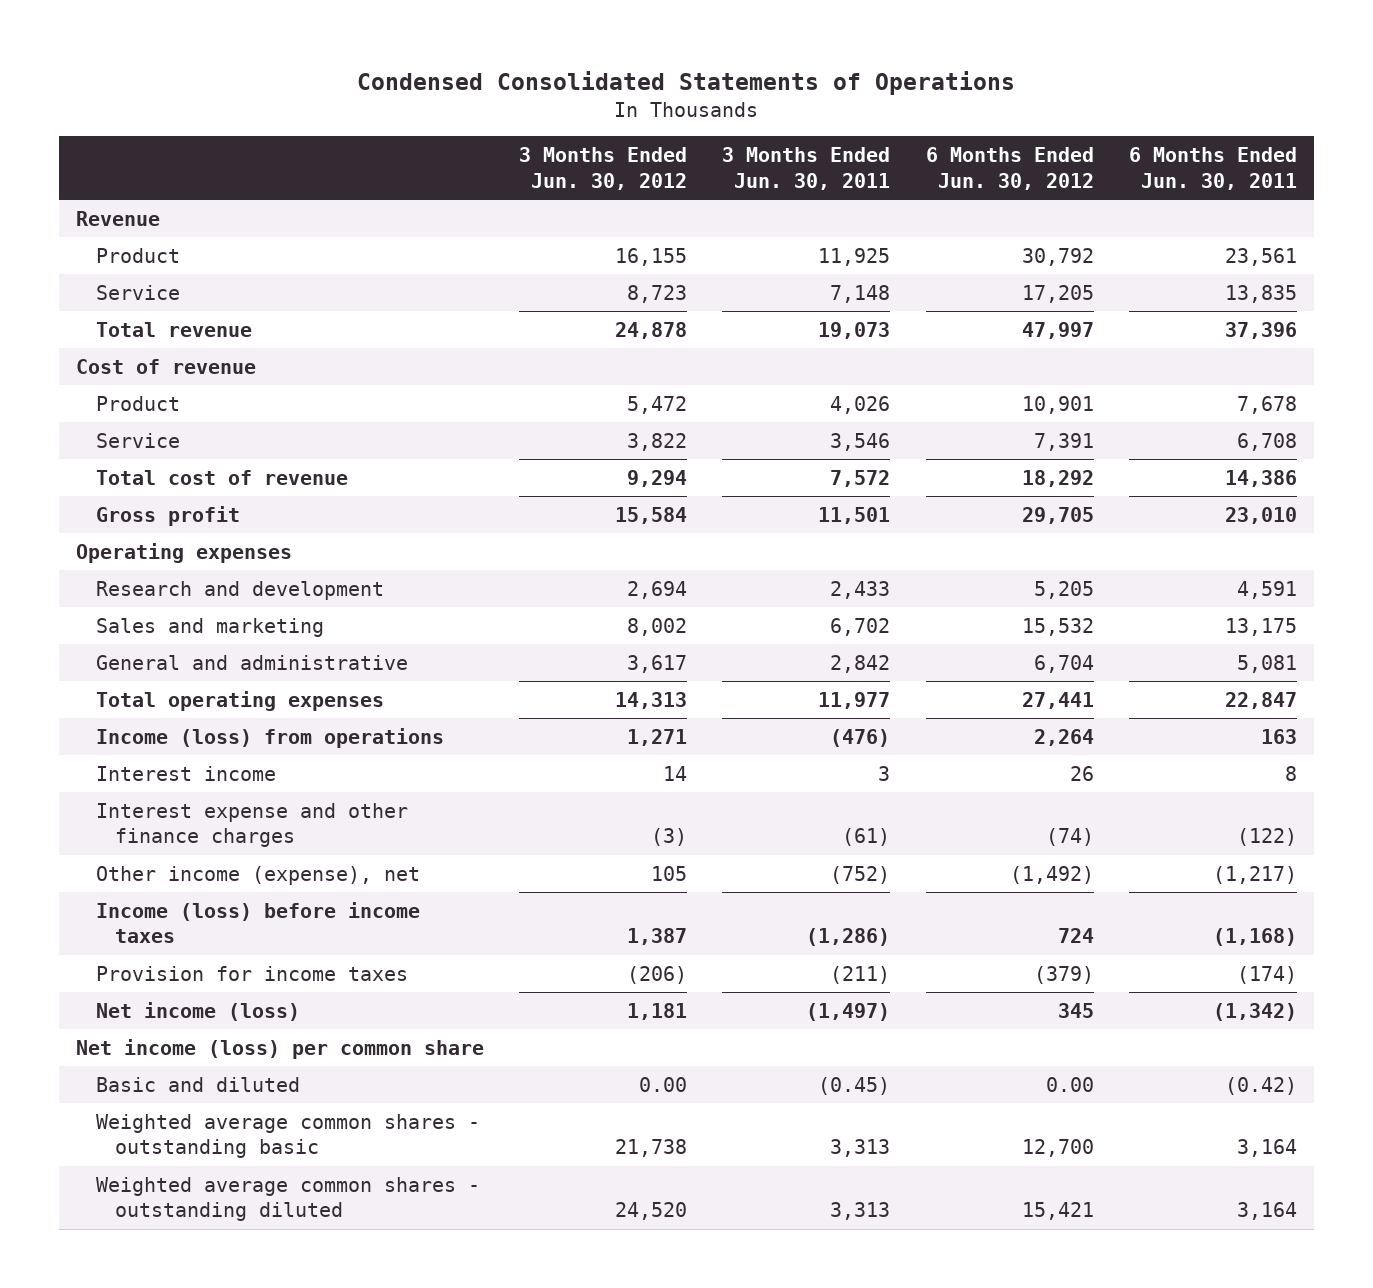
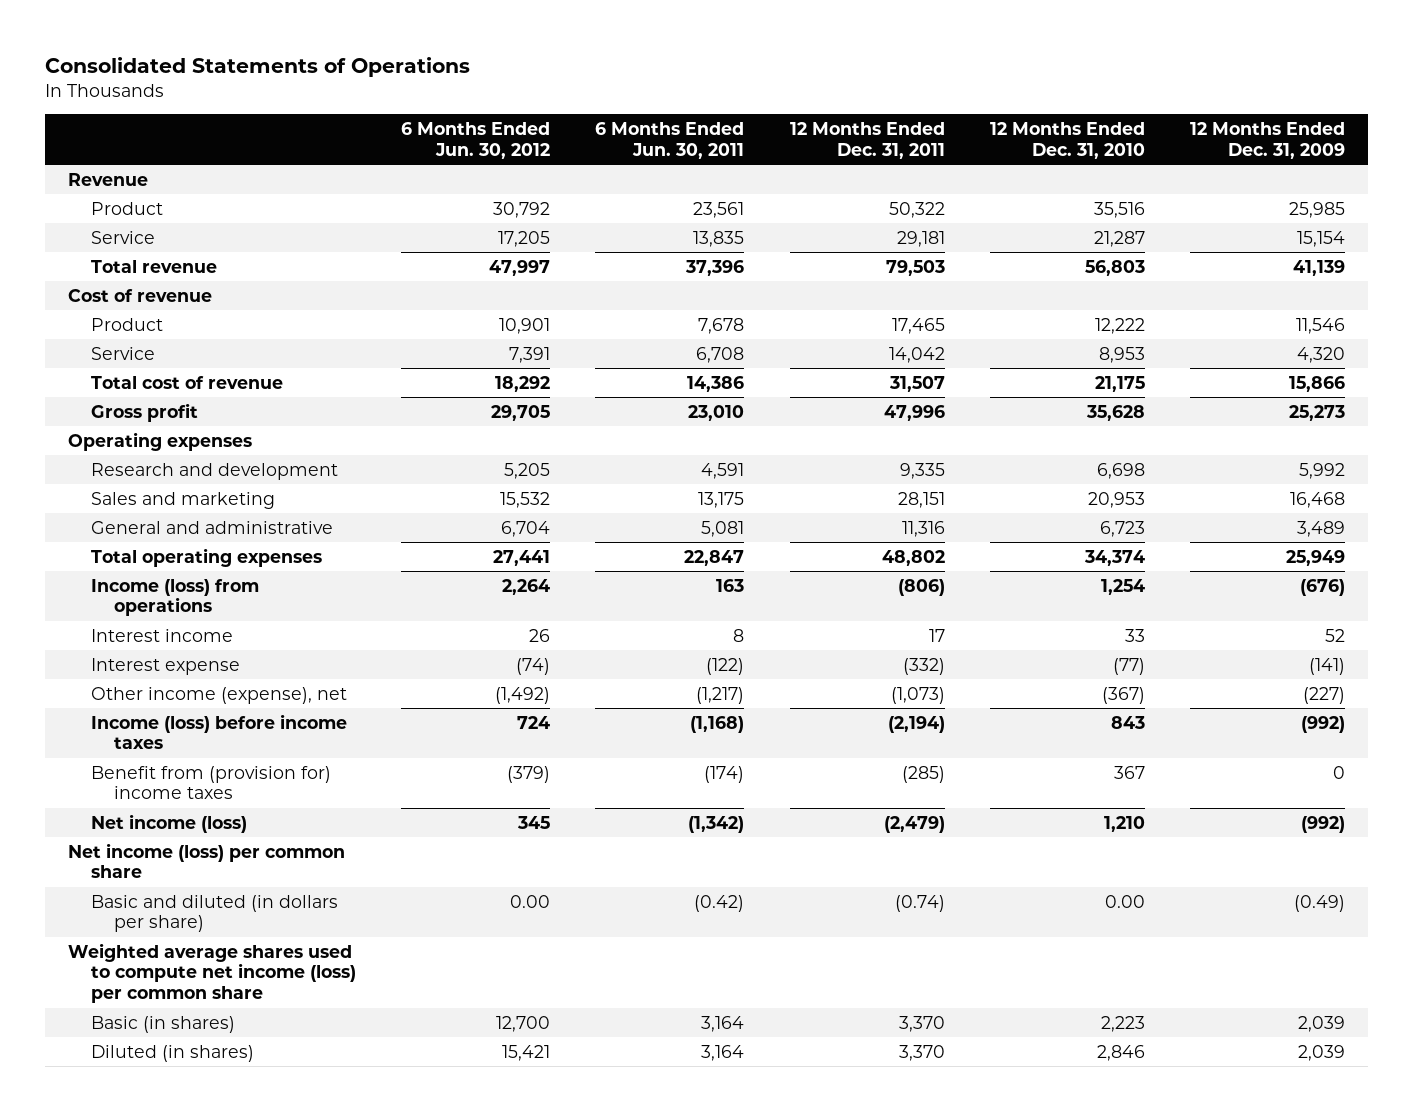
- Condensed Consolidated Statements of Operations
+ Consolidated Statements of Operations
- | 3 Months Ended Jun. 30, 2012 | 3 Months Ended Jun. 30, 2011 | 6 Months Ended Jun. 30, 2012 | 6 Months Ended Jun. 30, 2011
+ | 6 Months Ended Jun. 30, 2012 | 6 Months Ended Jun. 30, 2011 | 12 Months Ended Dec. 31, 2011 | 12 Months Ended Dec. 31, 2010 | 12 Months Ended Dec. 31, 2009
- Interest expense and other finance charges | (3) | (61) | (74) | (122)
+ Interest expense | (74) | (122) | (332) | (77) | (141)
- Provision for income taxes | (206) | (211) | (379) | (174)
+ Benefit from (provision for) income taxes | (379) | (174) | (285) | 367 | 0
- Basic and diluted | 0.00 | (0.45) | 0.00 | (0.42)
- Weighted average common shares - outstanding basic | 21,738 | 3,313 | 12,700 | 3,164
- Weighted average common shares - outstanding diluted | 24,520 | 3,313 | 15,421 | 3,164
+ Basic and diluted (in dollars per share) | 0.00 | (0.42) | (0.74) | 0.00 | (0.49)
+ Weighted average shares used to compute net income (loss) per common share
+ Basic (in shares) | 12,700 | 3,164 | 3,370 | 2,223 | 2,039
+ Diluted (in shares) | 15,421 | 3,164 | 3,370 | 2,846 | 2,039

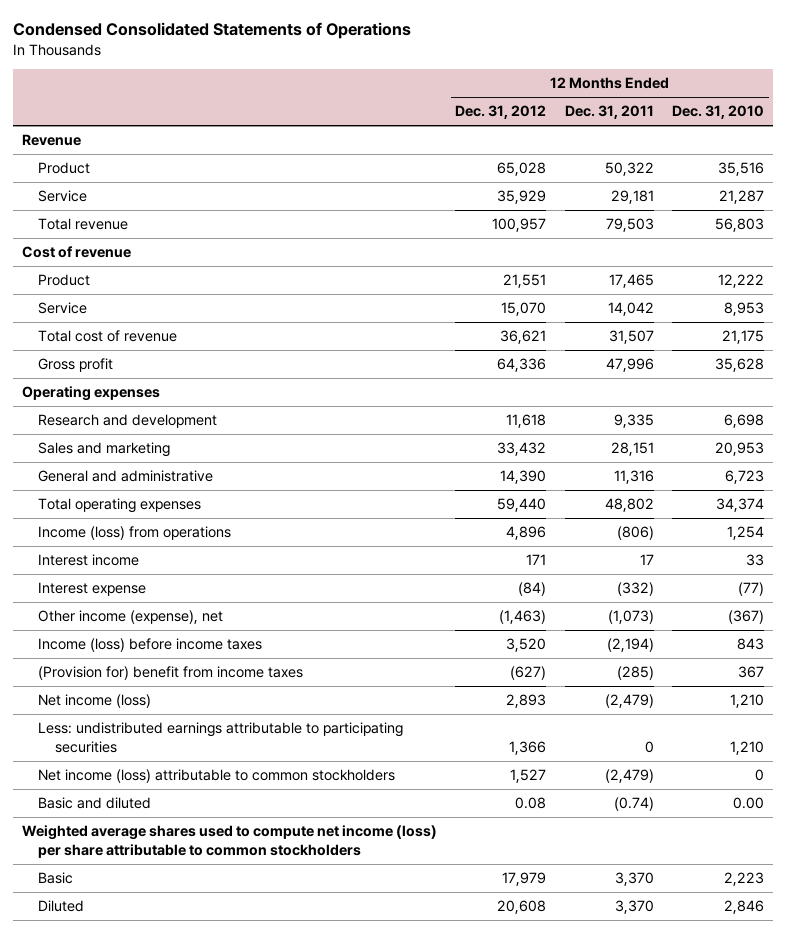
- Consolidated Statements of Operations
+ Condensed Consolidated Statements of Operations
- | 6 Months Ended Jun. 30, 2012 | 6 Months Ended Jun. 30, 2011 | 12 Months Ended Dec. 31, 2011 | 12 Months Ended Dec. 31, 2010 | 12 Months Ended Dec. 31, 2009
+ | 12 Months Ended Dec. 31, 2012 | 12 Months Ended Dec. 31, 2011 | 12 Months Ended Dec. 31, 2010
- Benefit from (provision for) income taxes | (379) | (174) | (285) | 367 | 0
+ (Provision for) benefit from income taxes | (627) | (285) | 367
- Net income (loss) per common share
- Basic and diluted (in dollars per share) | 0.00 | (0.42) | (0.74) | 0.00 | (0.49)
- Weighted average shares used to compute net income (loss) per common share
- Basic (in shares) | 12,700 | 3,164 | 3,370 | 2,223 | 2,039
- Diluted (in shares) | 15,421 | 3,164 | 3,370 | 2,846 | 2,039
+ Less: undistributed earnings attributable to participating securities | 1,366 | 0 | 1,210
+ Net income (loss) attributable to common stockholders | 1,527 | (2,479) | 0
+ Basic and diluted | 0.08 | (0.74) | 0.00
+ Weighted average shares used to compute net income (loss) per share attributable to common stockholders
+ Basic | 17,979 | 3,370 | 2,223
+ Diluted | 20,608 | 3,370 | 2,846

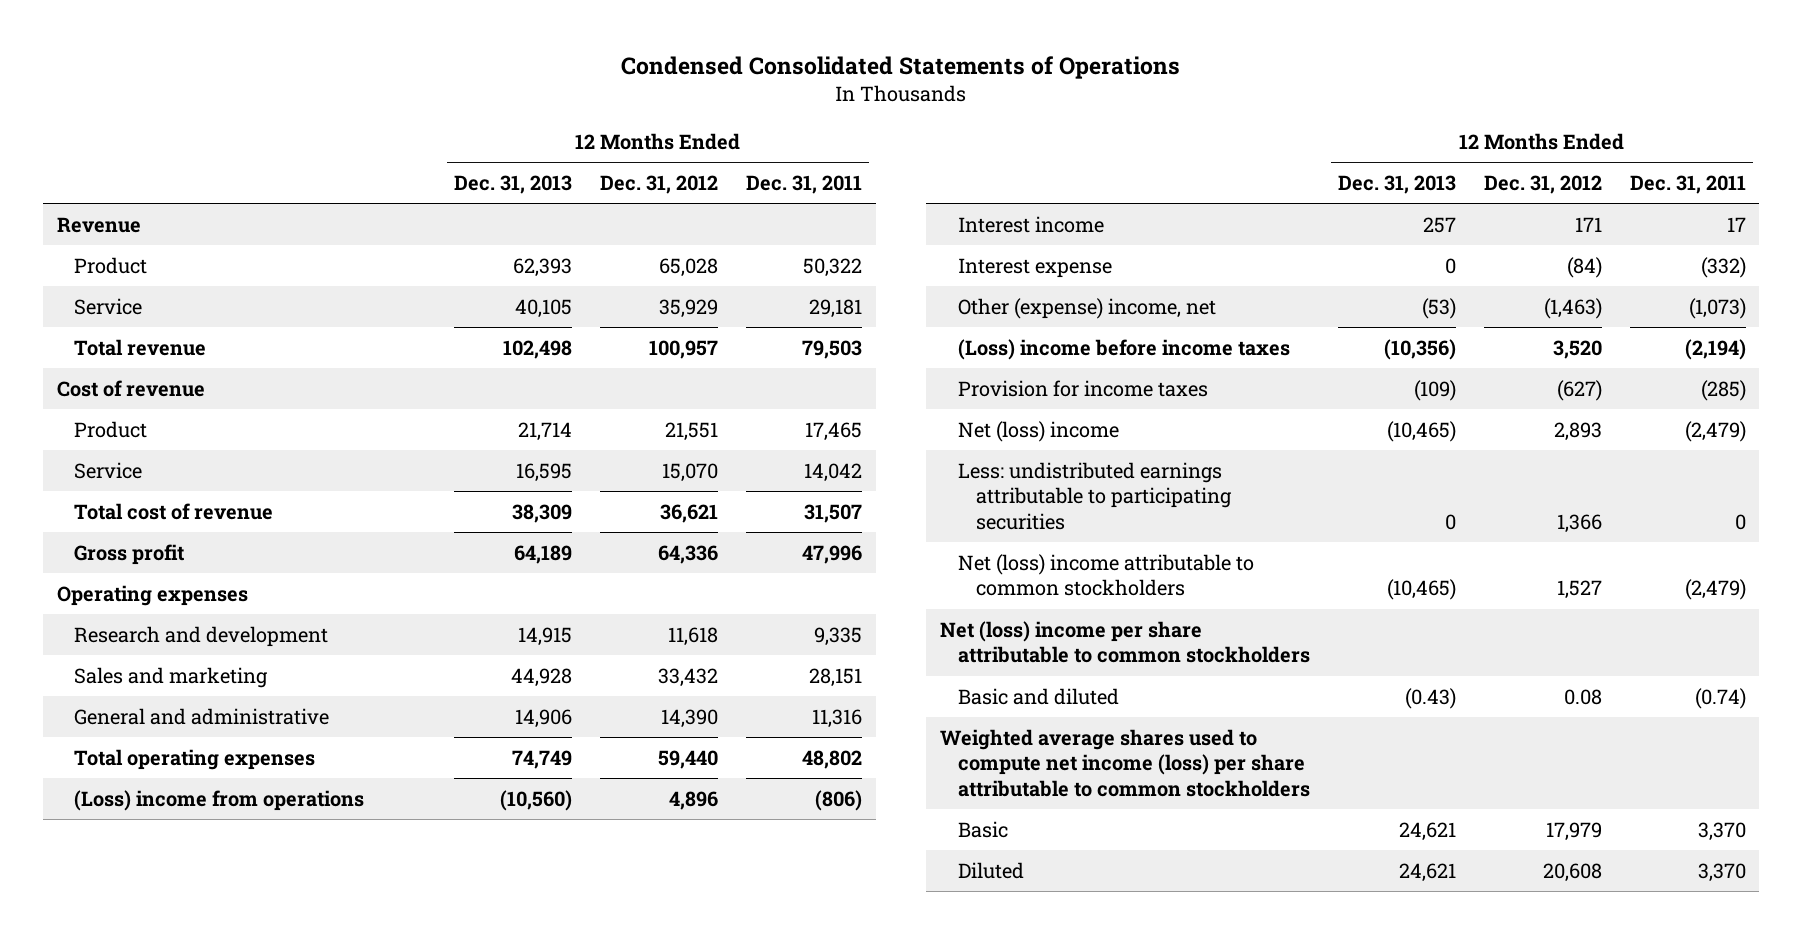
- | 12 Months Ended Dec. 31, 2012 | 12 Months Ended Dec. 31, 2011 | 12 Months Ended Dec. 31, 2010
+ | 12 Months Ended Dec. 31, 2013 | 12 Months Ended Dec. 31, 2012 | 12 Months Ended Dec. 31, 2011
- Income (loss) from operations | 4,896 | (806) | 1,254
+ (Loss) income from operations | (10,560) | 4,896 | (806)
- Other income (expense), net | (1,463) | (1,073) | (367)
- Income (loss) before income taxes | 3,520 | (2,194) | 843
- (Provision for) benefit from income taxes | (627) | (285) | 367
- Net income (loss) | 2,893 | (2,479) | 1,210
+ Other (expense) income, net | (53) | (1,463) | (1,073)
+ (Loss) income before income taxes | (10,356) | 3,520 | (2,194)
+ Provision for income taxes | (109) | (627) | (285)
+ Net (loss) income | (10,465) | 2,893 | (2,479)
- Net income (loss) attributable to common stockholders | 1,527 | (2,479) | 0
+ Net (loss) income attributable to common stockholders | (10,465) | 1,527 | (2,479)
+ Net (loss) income per share attributable to common stockholders

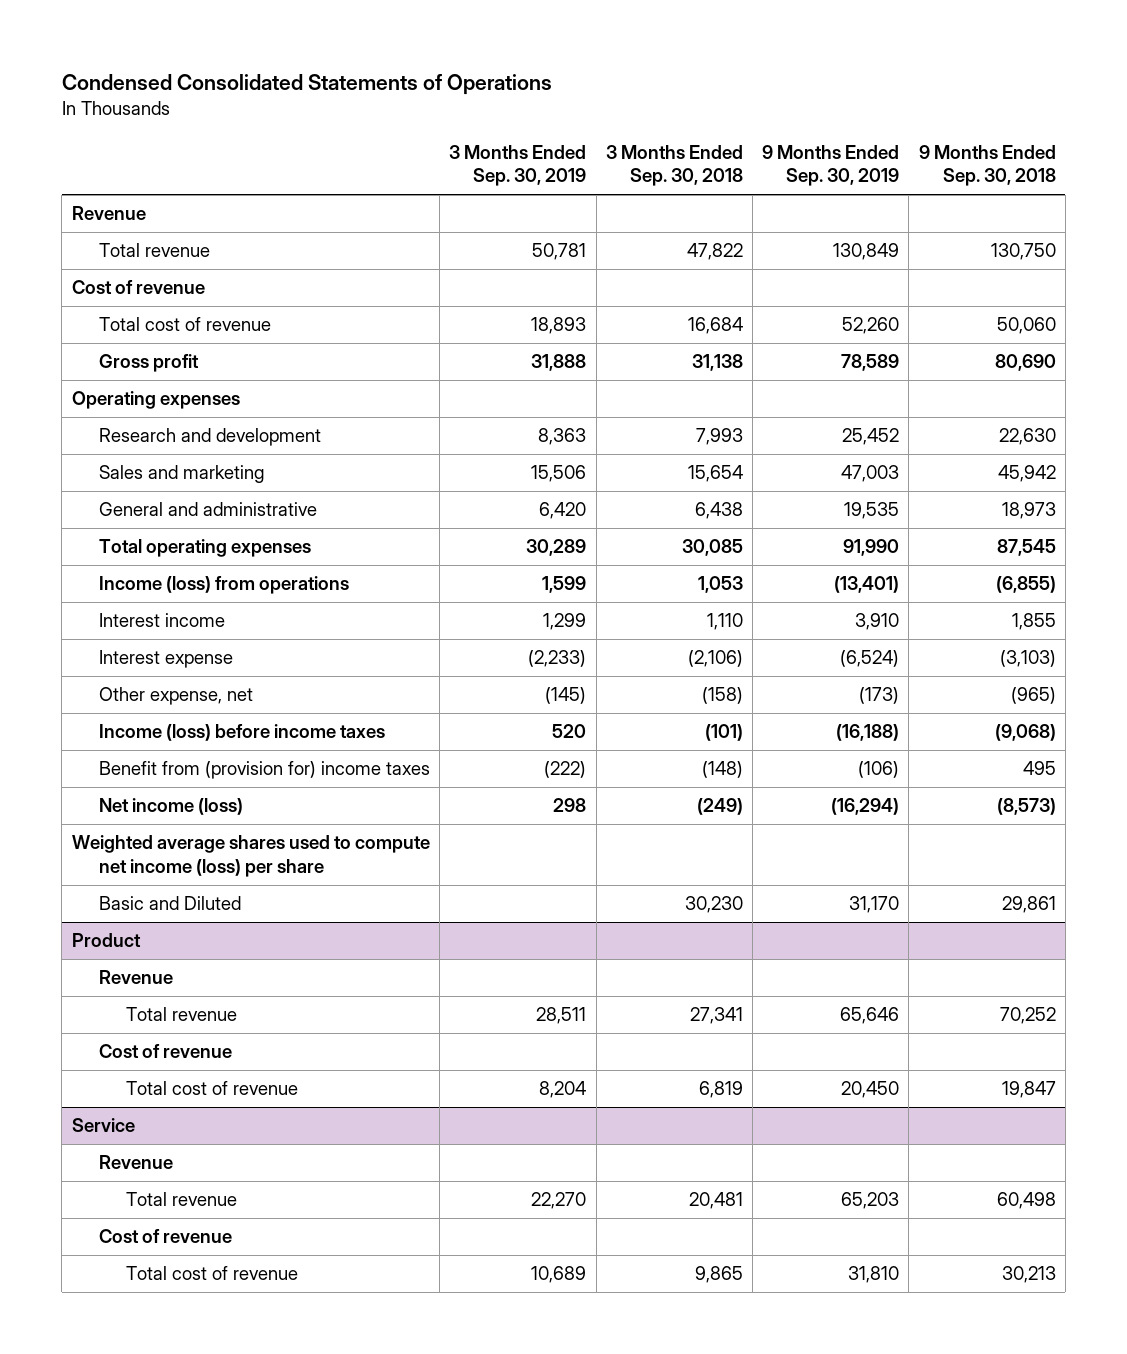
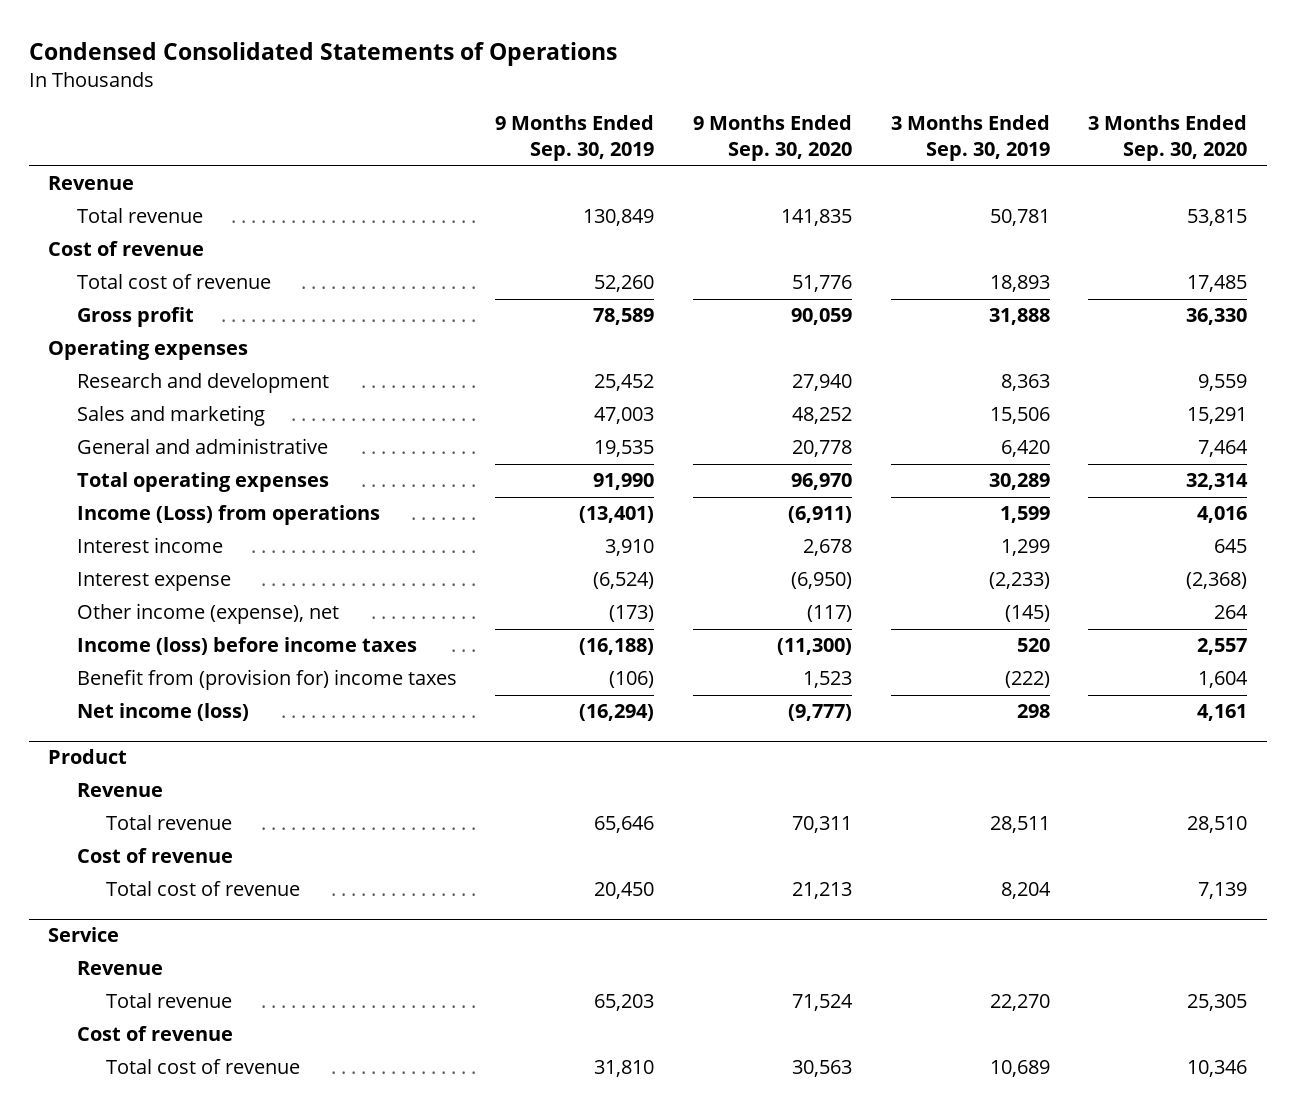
- | 3 Months Ended Sep. 30, 2019 | 3 Months Ended Sep. 30, 2018 | 9 Months Ended Sep. 30, 2019 | 9 Months Ended Sep. 30, 2018
+ | 9 Months Ended Sep. 30, 2019 | 9 Months Ended Sep. 30, 2020 | 3 Months Ended Sep. 30, 2019 | 3 Months Ended Sep. 30, 2020
- Income (loss) from operations | 1,599 | 1,053 | (13,401) | (6,855)
+ Income (Loss) from operations | (13,401) | (6,911) | 1,599 | 4,016
- Other expense, net | (145) | (158) | (173) | (965)
+ Other income (expense), net | (173) | (117) | (145) | 264
- Weighted average shares used to compute net income (loss) per share
- Basic and Diluted | | 30,230 | 31,170 | 29,861

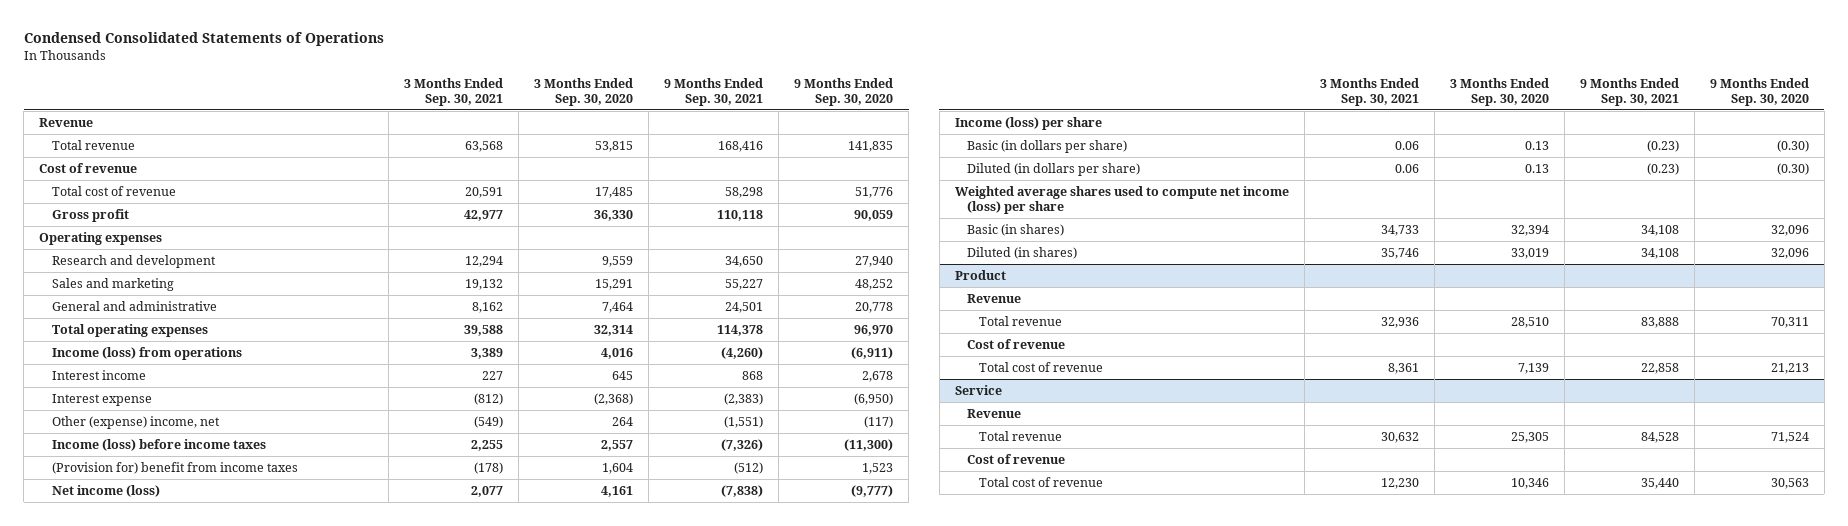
- | 9 Months Ended Sep. 30, 2019 | 9 Months Ended Sep. 30, 2020 | 3 Months Ended Sep. 30, 2019 | 3 Months Ended Sep. 30, 2020
+ | 3 Months Ended Sep. 30, 2021 | 3 Months Ended Sep. 30, 2020 | 9 Months Ended Sep. 30, 2021 | 9 Months Ended Sep. 30, 2020
- Income (Loss) from operations | (13,401) | (6,911) | 1,599 | 4,016
+ Income (loss) from operations | 3,389 | 4,016 | (4,260) | (6,911)
- Other income (expense), net | (173) | (117) | (145) | 264
+ Other (expense) income, net | (549) | 264 | (1,551) | (117)
- Benefit from (provision for) income taxes | (106) | 1,523 | (222) | 1,604
+ (Provision for) benefit from income taxes | (178) | 1,604 | (512) | 1,523
+ Income (loss) per share
+ Basic (in dollars per share) | 0.06 | 0.13 | (0.23) | (0.30)
+ Diluted (in dollars per share) | 0.06 | 0.13 | (0.23) | (0.30)
+ Weighted average shares used to compute net income (loss) per share
+ Basic (in shares) | 34,733 | 32,394 | 34,108 | 32,096
+ Diluted (in shares) | 35,746 | 33,019 | 34,108 | 32,096

